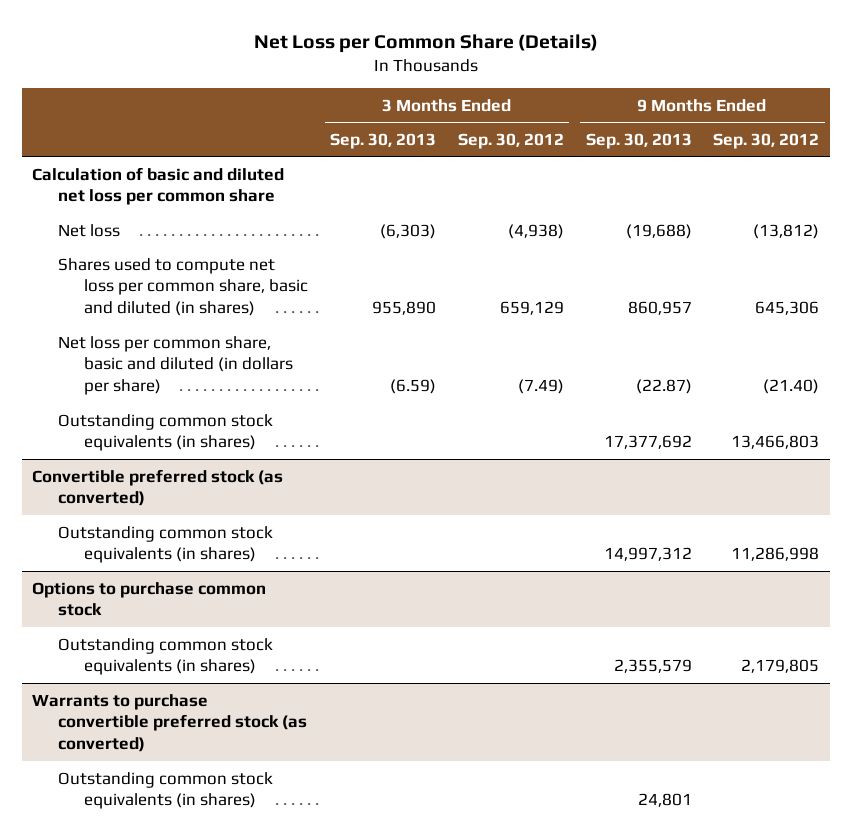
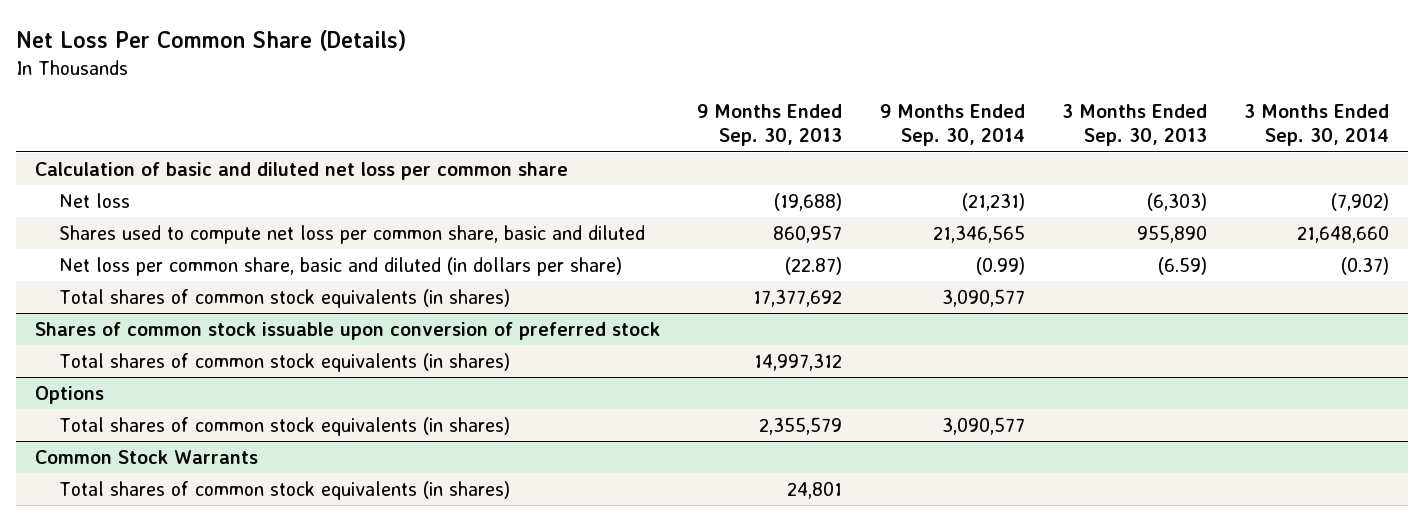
- Net Loss per Common Share (Details)
+ Net Loss Per Common Share (Details)
- | 3 Months Ended Sep. 30, 2013 | 3 Months Ended Sep. 30, 2012 | 9 Months Ended Sep. 30, 2013 | 9 Months Ended Sep. 30, 2012
+ | 9 Months Ended Sep. 30, 2013 | 9 Months Ended Sep. 30, 2014 | 3 Months Ended Sep. 30, 2013 | 3 Months Ended Sep. 30, 2014
- Shares used to compute net loss per common share, basic and diluted (in shares) | 955,890 | 659,129 | 860,957 | 645,306
+ Shares used to compute net loss per common share, basic and diluted | 860,957 | 21,346,565 | 955,890 | 21,648,660
- Outstanding common stock equivalents (in shares) | | | 17,377,692 | 13,466,803
- Convertible preferred stock (as converted)
- Outstanding common stock equivalents (in shares) | | | 14,997,312 | 11,286,998
- Options to purchase common stock
- Outstanding common stock equivalents (in shares) | | | 2,355,579 | 2,179,805
- Warrants to purchase convertible preferred stock (as converted)
- Outstanding common stock equivalents (in shares) | | | 24,801 |
+ Total shares of common stock equivalents (in shares) | 17,377,692 | 3,090,577 | |
+ Shares of common stock issuable upon conversion of preferred stock
+ Total shares of common stock equivalents (in shares) | 14,997,312 | | |
+ Options
+ Total shares of common stock equivalents (in shares) | 2,355,579 | 3,090,577 | |
+ Common Stock Warrants
+ Total shares of common stock equivalents (in shares) | 24,801 | | |

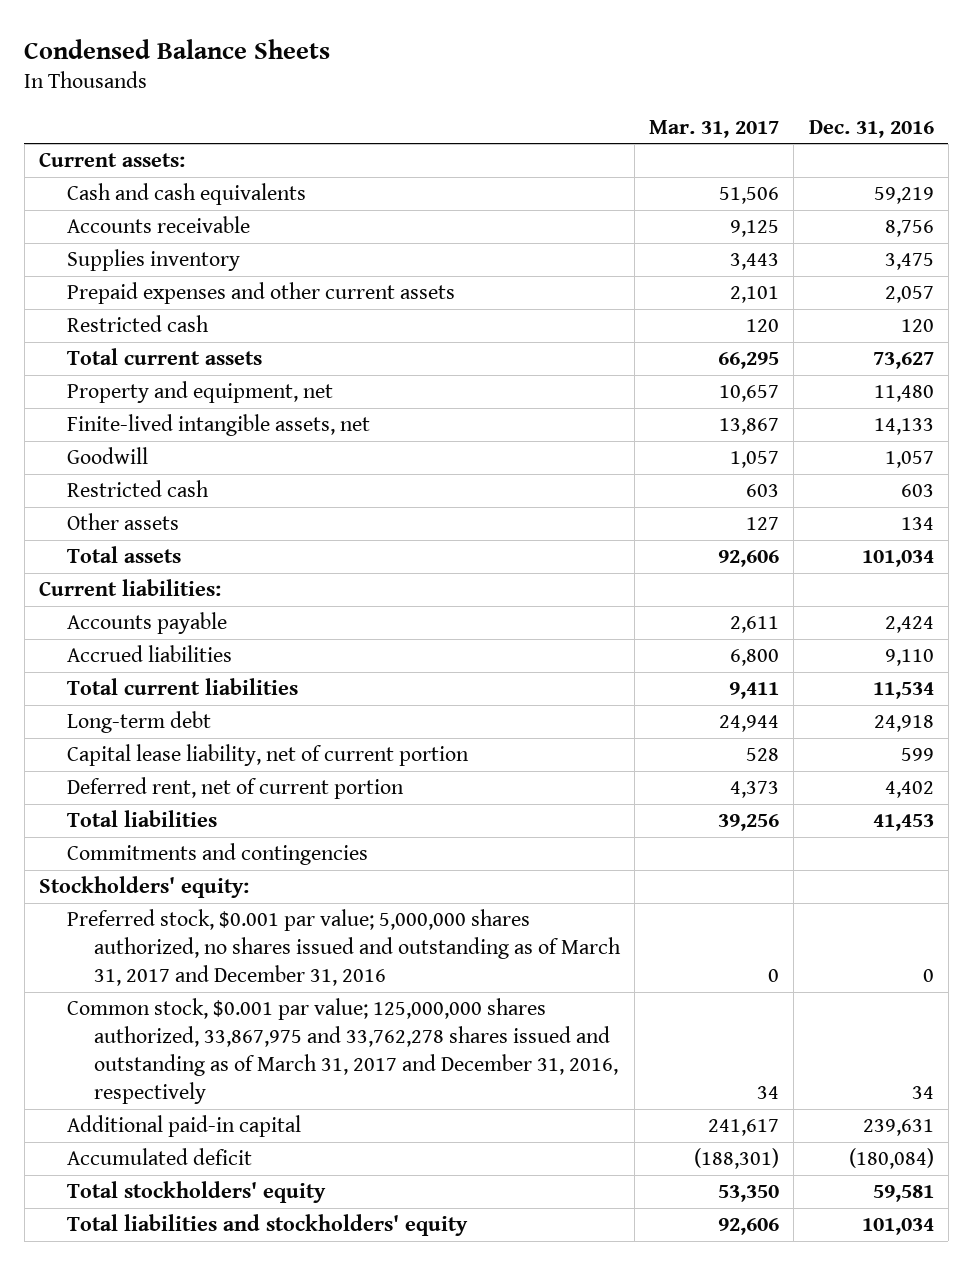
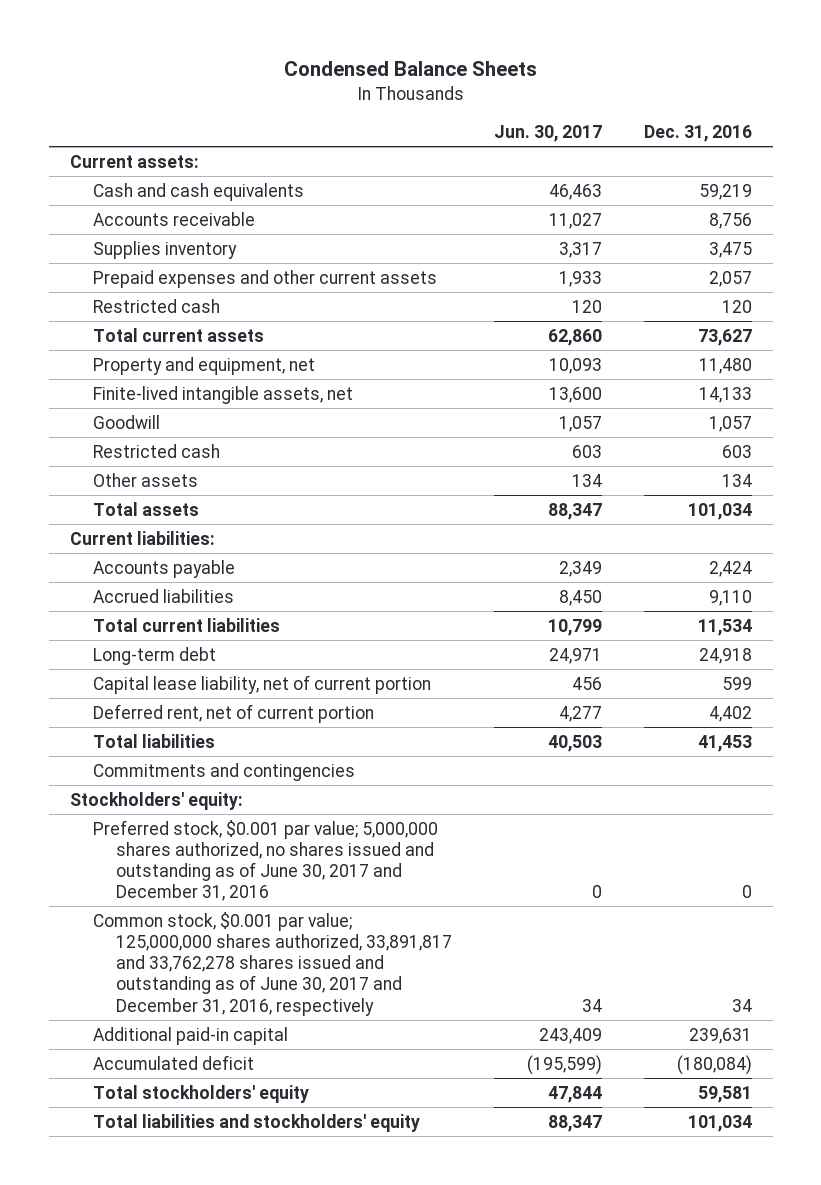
- | Mar. 31, 2017 | Dec. 31, 2016
+ | Jun. 30, 2017 | Dec. 31, 2016
- Preferred stock, $0.001 par value; 5,000,000 shares authorized, no shares issued and outstanding as of March 31, 2017 and December 31, 2016 | 0 | 0
- Common stock, $0.001 par value; 125,000,000 shares authorized, 33,867,975 and 33,762,278 shares issued and outstanding as of March 31, 2017 and December 31, 2016, respectively | 34 | 34
+ Preferred stock, $0.001 par value; 5,000,000 shares authorized, no shares issued and outstanding as of June 30, 2017 and December 31, 2016 | 0 | 0
+ Common stock, $0.001 par value; 125,000,000 shares authorized, 33,891,817 and 33,762,278 shares issued and outstanding as of June 30, 2017 and December 31, 2016, respectively | 34 | 34

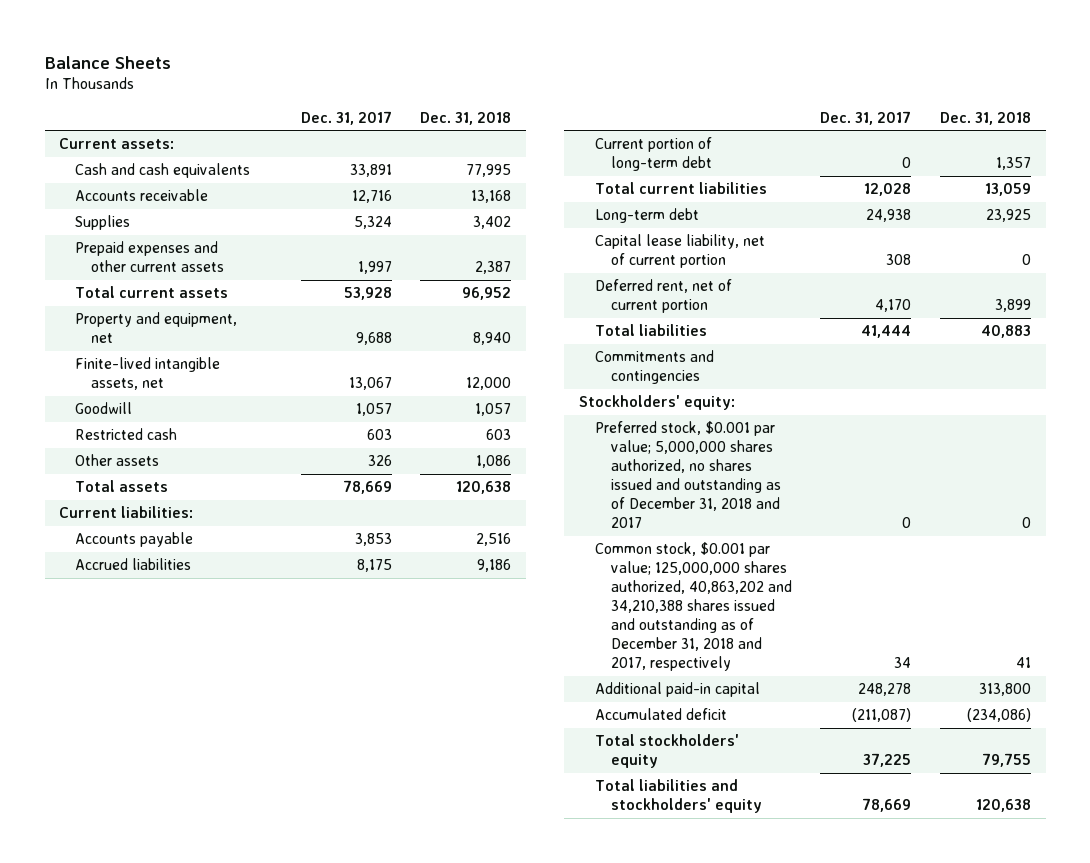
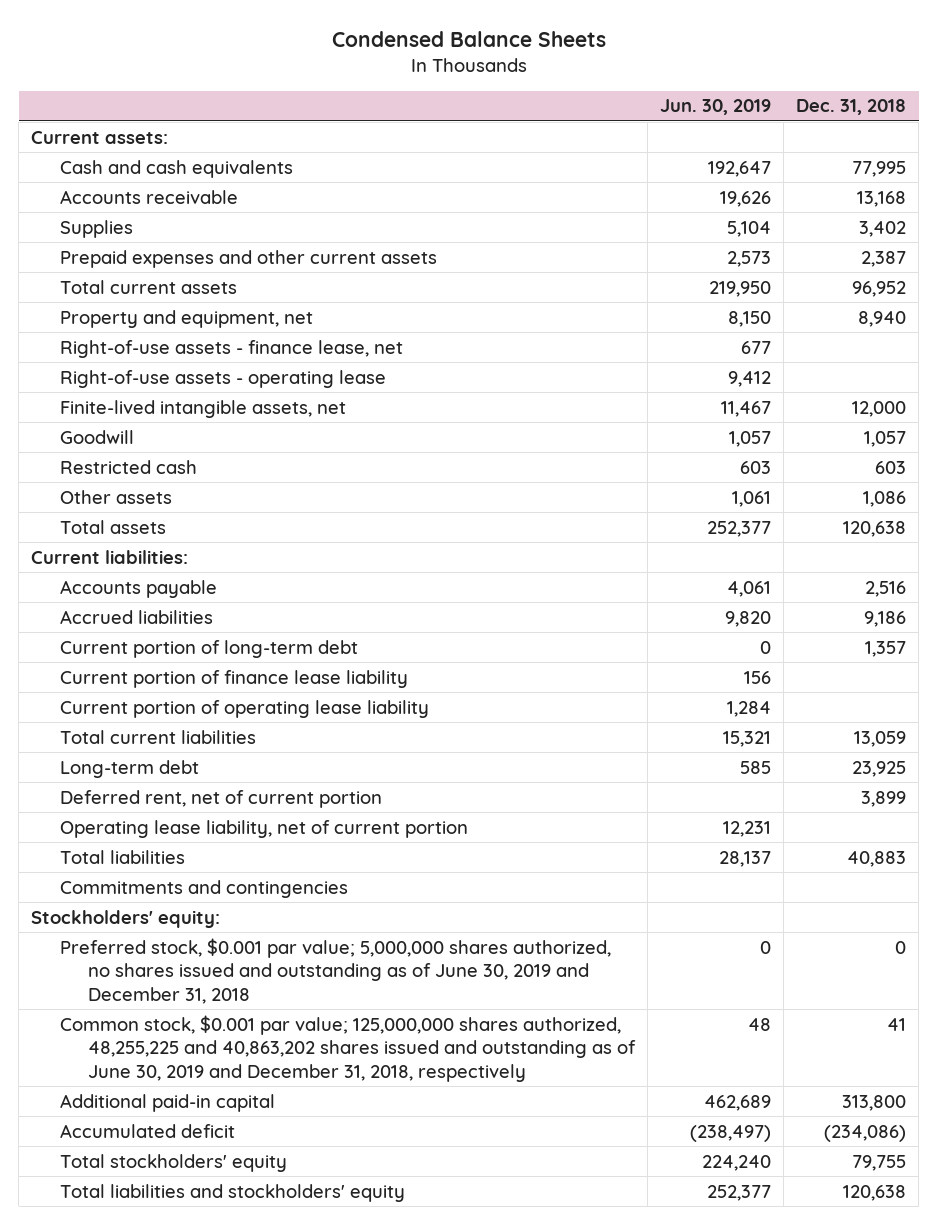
- Balance Sheets
+ Condensed Balance Sheets
- | Dec. 31, 2017 | Dec. 31, 2018
+ | Jun. 30, 2019 | Dec. 31, 2018
+ Right-of-use assets - finance lease, net | 677 |
+ Right-of-use assets - operating lease | 9,412 |
+ Current portion of finance lease liability | 156 |
+ Current portion of operating lease liability | 1,284 |
- Capital lease liability, net of current portion | 308 | 0
+ Operating lease liability, net of current portion | 12,231 |
- Preferred stock, $0.001 par value; 5,000,000 shares authorized, no shares issued and outstanding as of December 31, 2018 and 2017 | 0 | 0
- Common stock, $0.001 par value; 125,000,000 shares authorized, 40,863,202 and 34,210,388 shares issued and outstanding as of December 31, 2018 and 2017, respectively | 34 | 41
+ Preferred stock, $0.001 par value; 5,000,000 shares authorized, no shares issued and outstanding as of June 30, 2019 and December 31, 2018 | 0 | 0
+ Common stock, $0.001 par value; 125,000,000 shares authorized, 48,255,225 and 40,863,202 shares issued and outstanding as of June 30, 2019 and December 31, 2018, respectively | 48 | 41

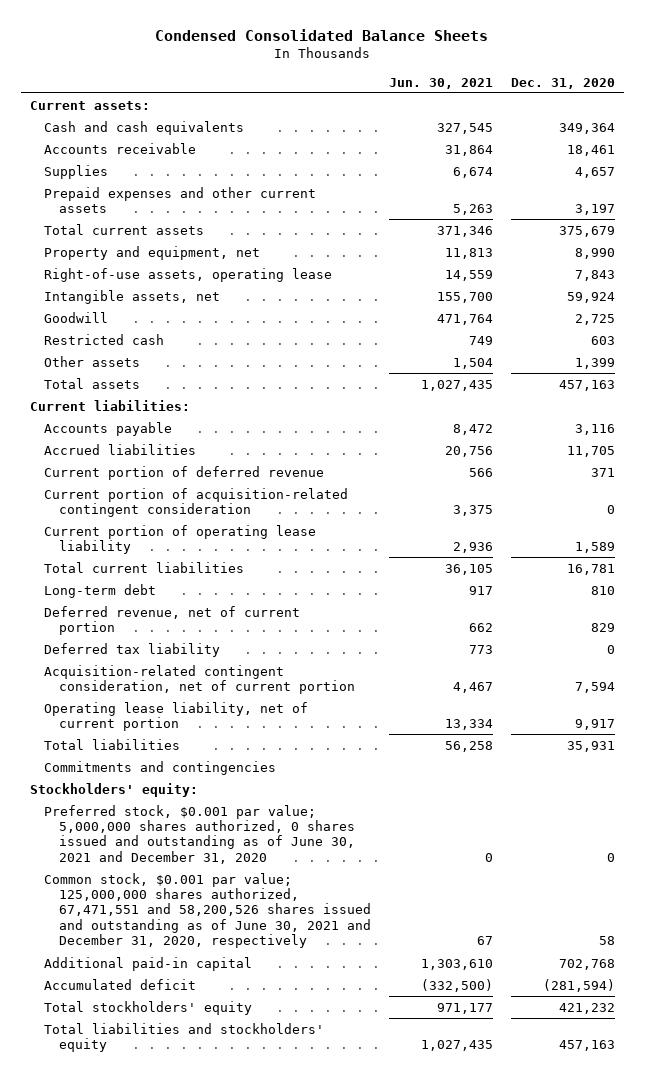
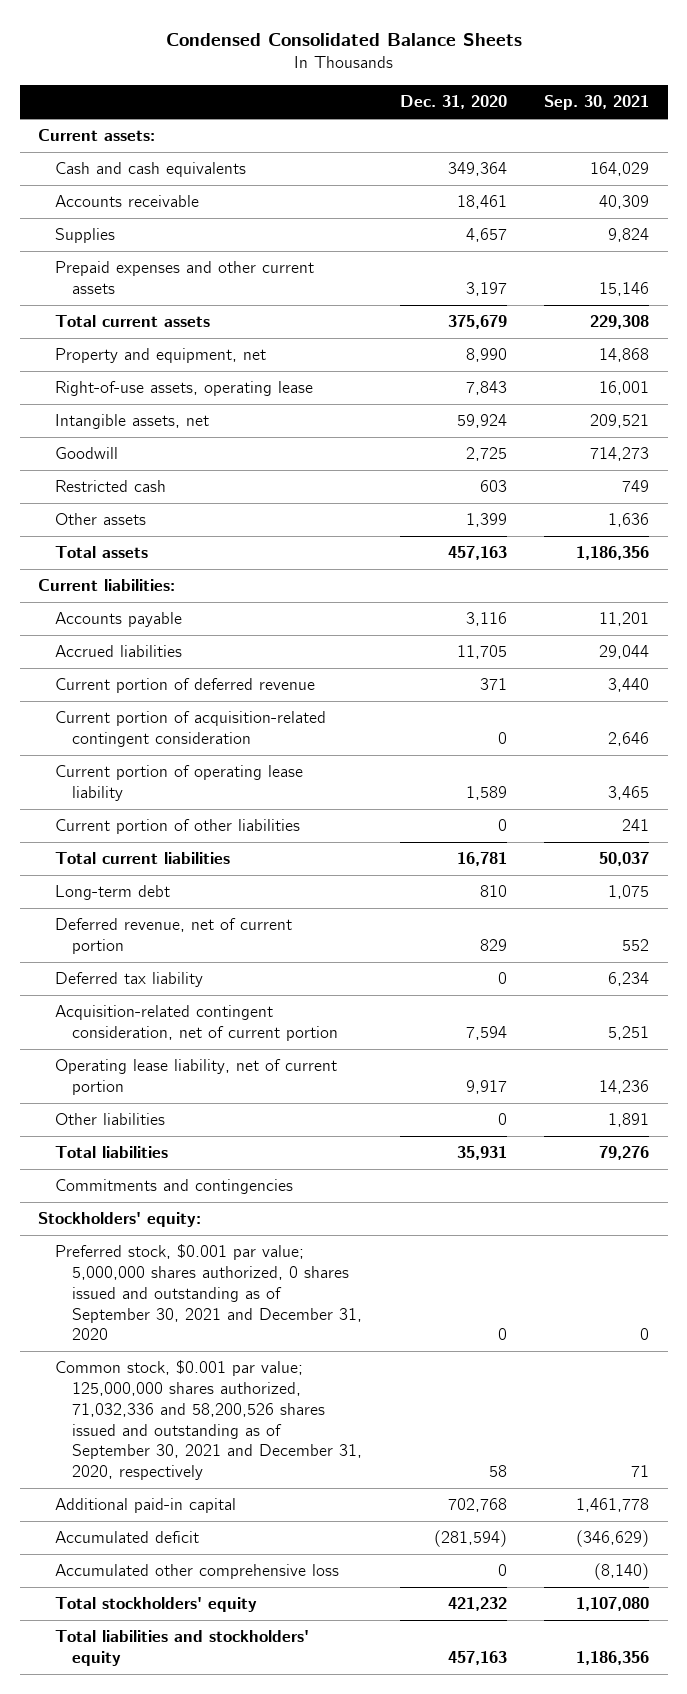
- | Jun. 30, 2021 | Dec. 31, 2020
+ | Dec. 31, 2020 | Sep. 30, 2021
+ Current portion of other liabilities | 0 | 241
+ Other liabilities | 0 | 1,891
- Preferred stock, $0.001 par value; 5,000,000 shares authorized, 0 shares issued and outstanding as of June 30, 2021 and December 31, 2020 | 0 | 0
- Common stock, $0.001 par value; 125,000,000 shares authorized, 67,471,551 and 58,200,526 shares issued and outstanding as of June 30, 2021 and December 31, 2020, respectively | 67 | 58
+ Preferred stock, $0.001 par value; 5,000,000 shares authorized, 0 shares issued and outstanding as of September 30, 2021 and December 31, 2020 | 0 | 0
+ Common stock, $0.001 par value; 125,000,000 shares authorized, 71,032,336 and 58,200,526 shares issued and outstanding as of September 30, 2021 and December 31, 2020, respectively | 58 | 71
+ Accumulated other comprehensive loss | 0 | (8,140)

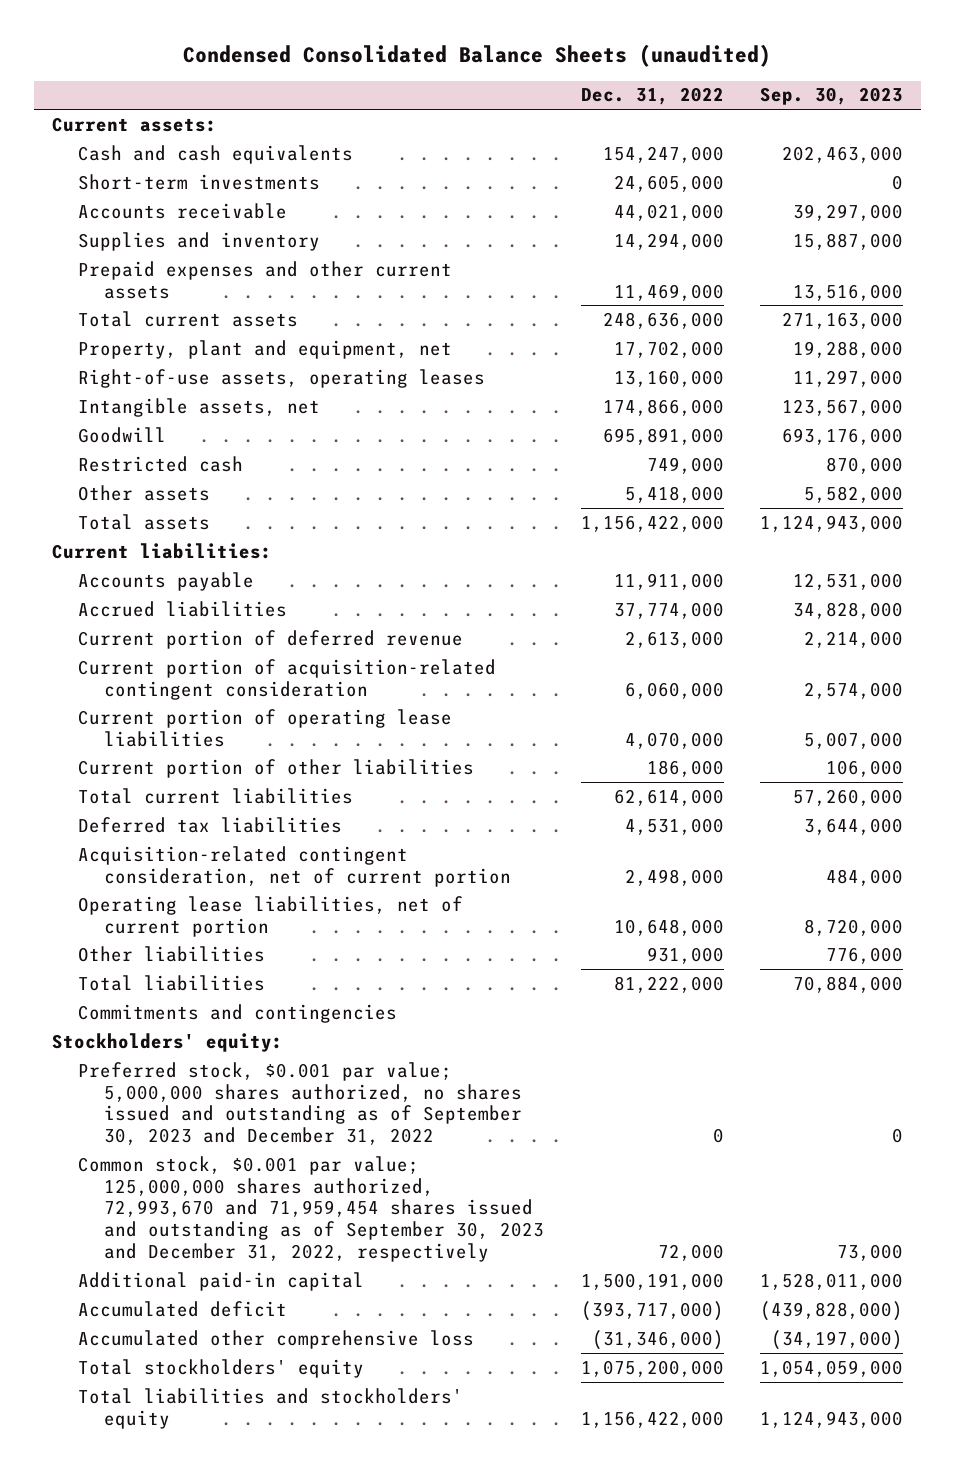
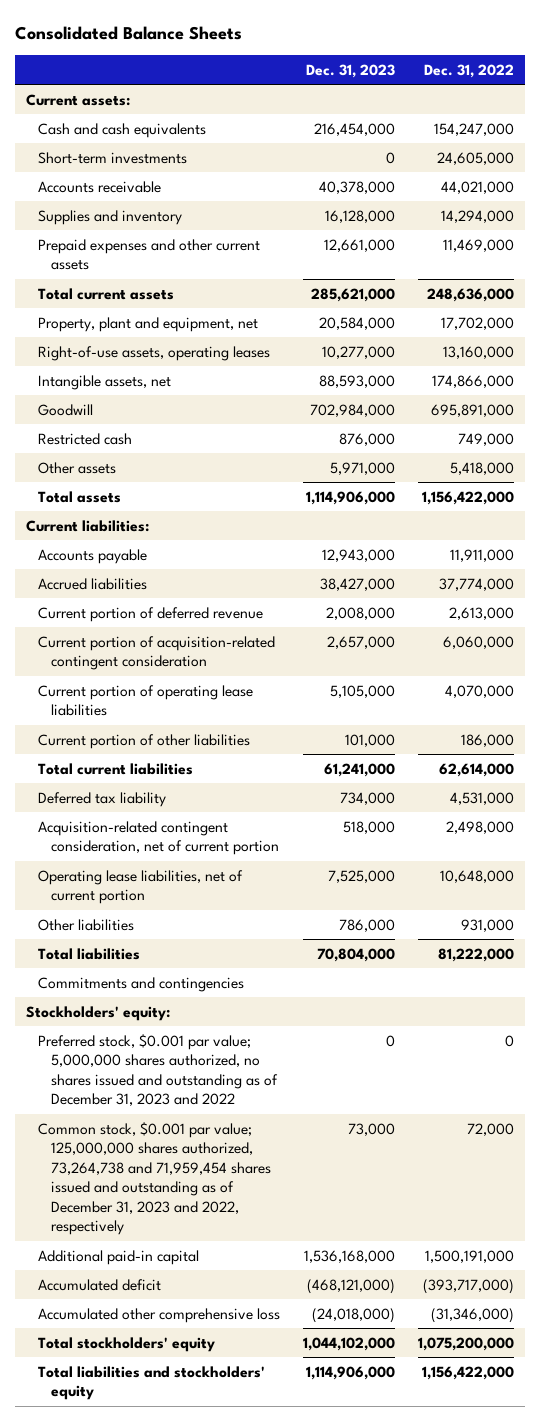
- Condensed Consolidated Balance Sheets (unaudited)
+ Consolidated Balance Sheets
- | Dec. 31, 2022 | Sep. 30, 2023
+ | Dec. 31, 2023 | Dec. 31, 2022
- Deferred tax liabilities | 4,531,000 | 3,644,000
+ Deferred tax liability | 734,000 | 4,531,000
- Preferred stock, $0.001 par value; 5,000,000 shares authorized, no shares issued and outstanding as of September 30, 2023 and December 31, 2022 | 0 | 0
- Common stock, $0.001 par value; 125,000,000 shares authorized, 72,993,670 and 71,959,454 shares issued and outstanding as of September 30, 2023 and December 31, 2022, respectively | 72,000 | 73,000
+ Preferred stock, $0.001 par value; 5,000,000 shares authorized, no shares issued and outstanding as of December 31, 2023 and 2022 | 0 | 0
+ Common stock, $0.001 par value; 125,000,000 shares authorized, 73,264,738 and 71,959,454 shares issued and outstanding as of December 31, 2023 and 2022, respectively | 73,000 | 72,000

